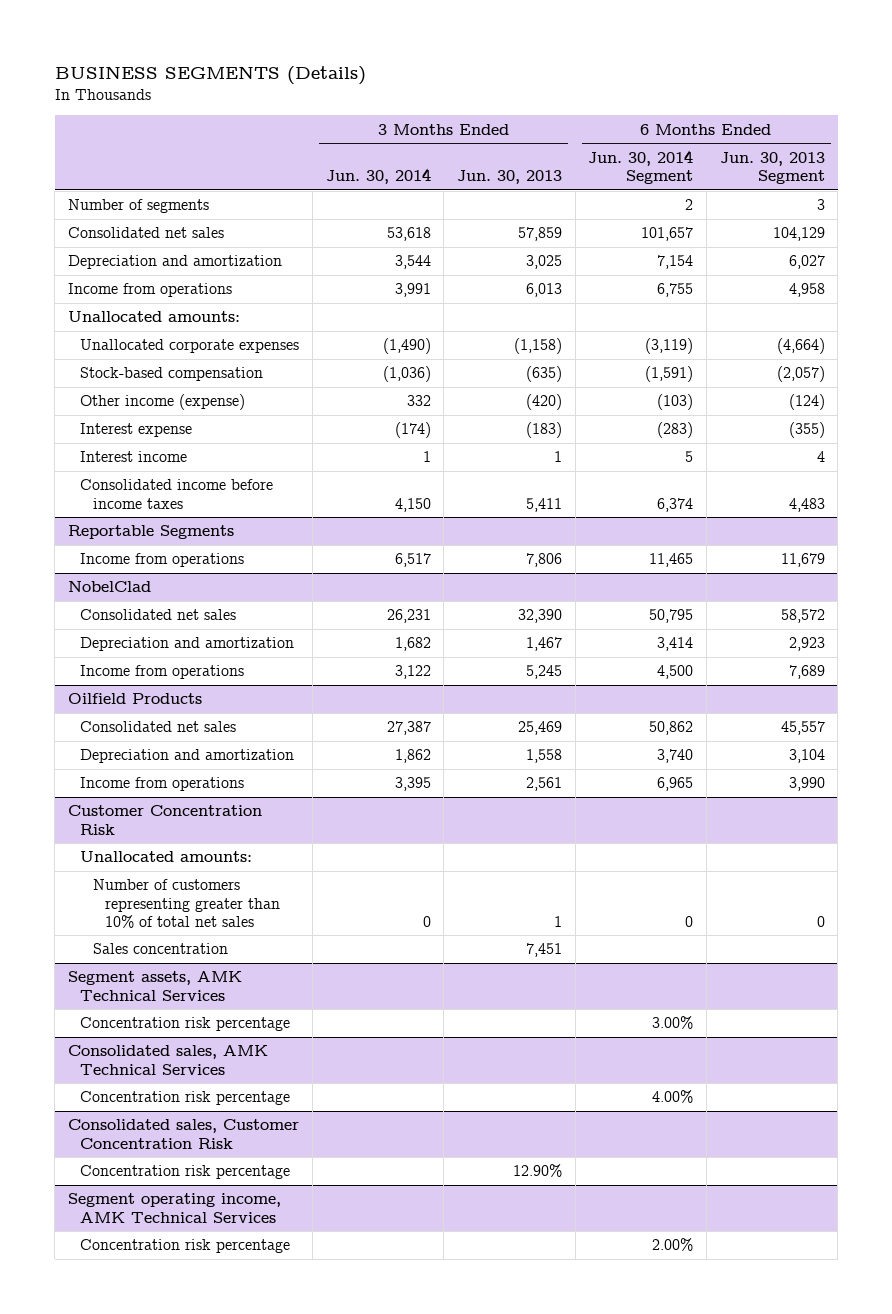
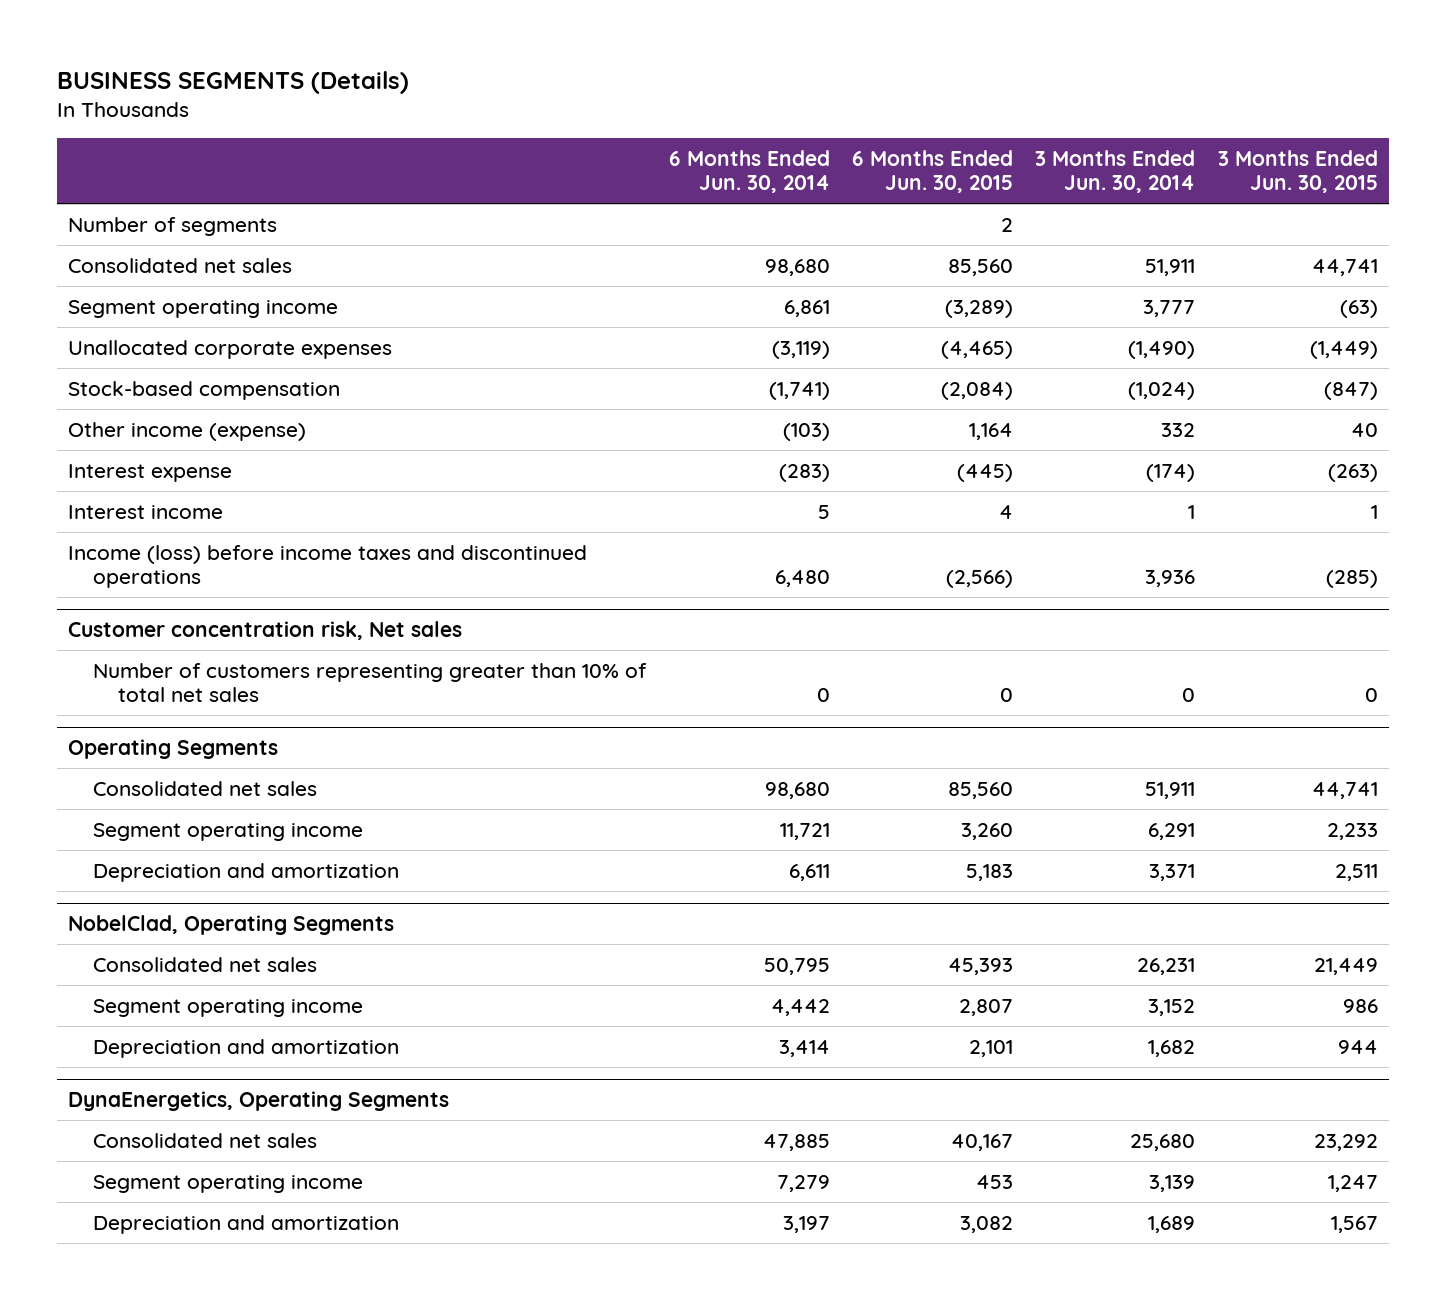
- | 3 Months Ended Jun. 30, 2014 | 3 Months Ended Jun. 30, 2013 | 6 Months Ended Jun. 30, 2014 Segment | 6 Months Ended Jun. 30, 2013 Segment
+ | 6 Months Ended Jun. 30, 2014 | 6 Months Ended Jun. 30, 2015 | 3 Months Ended Jun. 30, 2014 | 3 Months Ended Jun. 30, 2015
- Consolidated net sales | 53,618 | 57,859 | 101,657 | 104,129
- Depreciation and amortization | 3,544 | 3,025 | 7,154 | 6,027
- Income from operations | 3,991 | 6,013 | 6,755 | 4,958
- Unallocated amounts:
+ Consolidated net sales | 98,680 | 85,560 | 51,911 | 44,741
+ Segment operating income | 6,861 | (3,289) | 3,777 | (63)
- Stock-based compensation | (1,036) | (635) | (1,591) | (2,057)
+ Stock-based compensation | (1,741) | (2,084) | (1,024) | (847)
- Consolidated income before income taxes | 4,150 | 5,411 | 6,374 | 4,483
- Reportable Segments
- Income from operations | 6,517 | 7,806 | 11,465 | 11,679
- NobelClad
+ Income (loss) before income taxes and discontinued operations | 6,480 | (2,566) | 3,936 | (285)
+ Customer concentration risk, Net sales
+ Number of customers representing greater than 10% of total net sales | 0 | 0 | 0 | 0
+ Operating Segments
+ Consolidated net sales | 98,680 | 85,560 | 51,911 | 44,741
+ Segment operating income | 11,721 | 3,260 | 6,291 | 2,233
+ Depreciation and amortization | 6,611 | 5,183 | 3,371 | 2,511
+ NobelClad, Operating Segments
+ Segment operating income | 4,442 | 2,807 | 3,152 | 986
- Income from operations | 3,122 | 5,245 | 4,500 | 7,689
- Oilfield Products
- Consolidated net sales | 27,387 | 25,469 | 50,862 | 45,557
- Depreciation and amortization | 1,862 | 1,558 | 3,740 | 3,104
- Income from operations | 3,395 | 2,561 | 6,965 | 3,990
- Customer Concentration Risk
- Unallocated amounts:
- Number of customers representing greater than 10% of total net sales | 0 | 1 | 0 | 0
- Sales concentration | | 7,451 | |
- Segment assets, AMK Technical Services
- Concentration risk percentage | | | 3.00% |
- Consolidated sales, AMK Technical Services
- Concentration risk percentage | | | 4.00% |
- Consolidated sales, Customer Concentration Risk
- Concentration risk percentage | | 12.90% | |
- Segment operating income, AMK Technical Services
- Concentration risk percentage | | | 2.00% |
+ DynaEnergetics, Operating Segments
+ Consolidated net sales | 47,885 | 40,167 | 25,680 | 23,292
+ Segment operating income | 7,279 | 453 | 3,139 | 1,247
+ Depreciation and amortization | 3,197 | 3,082 | 1,689 | 1,567

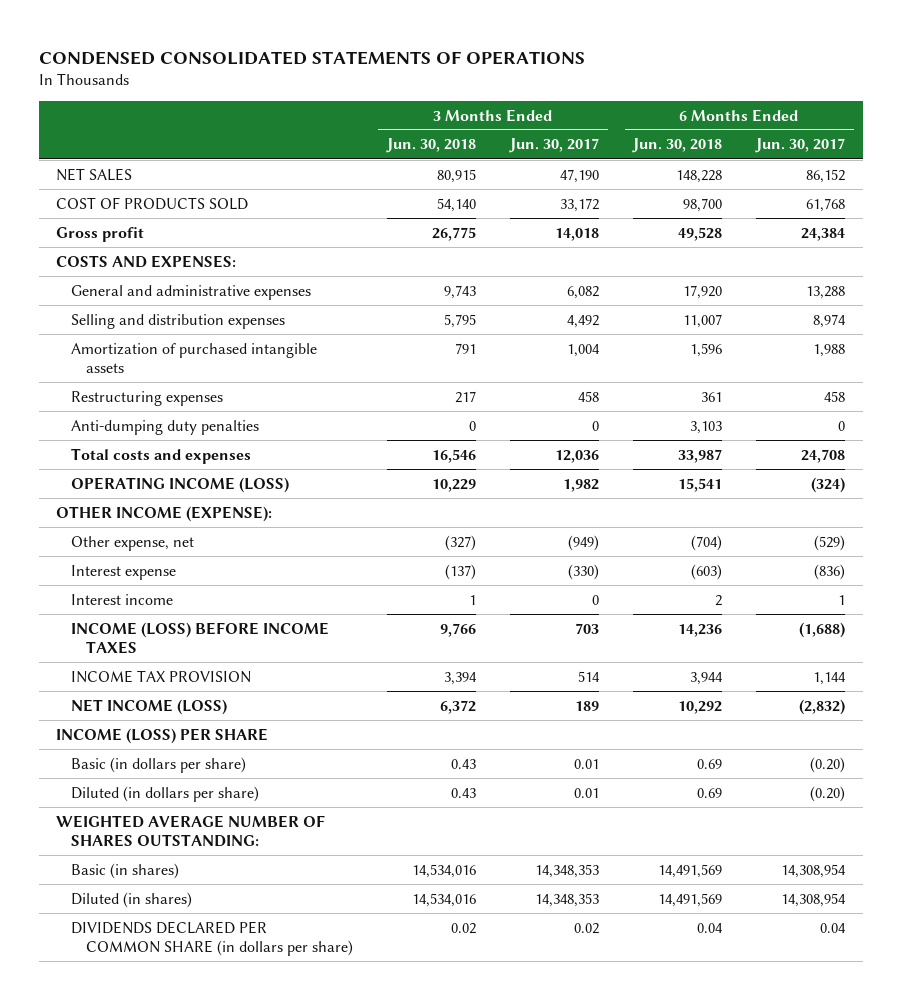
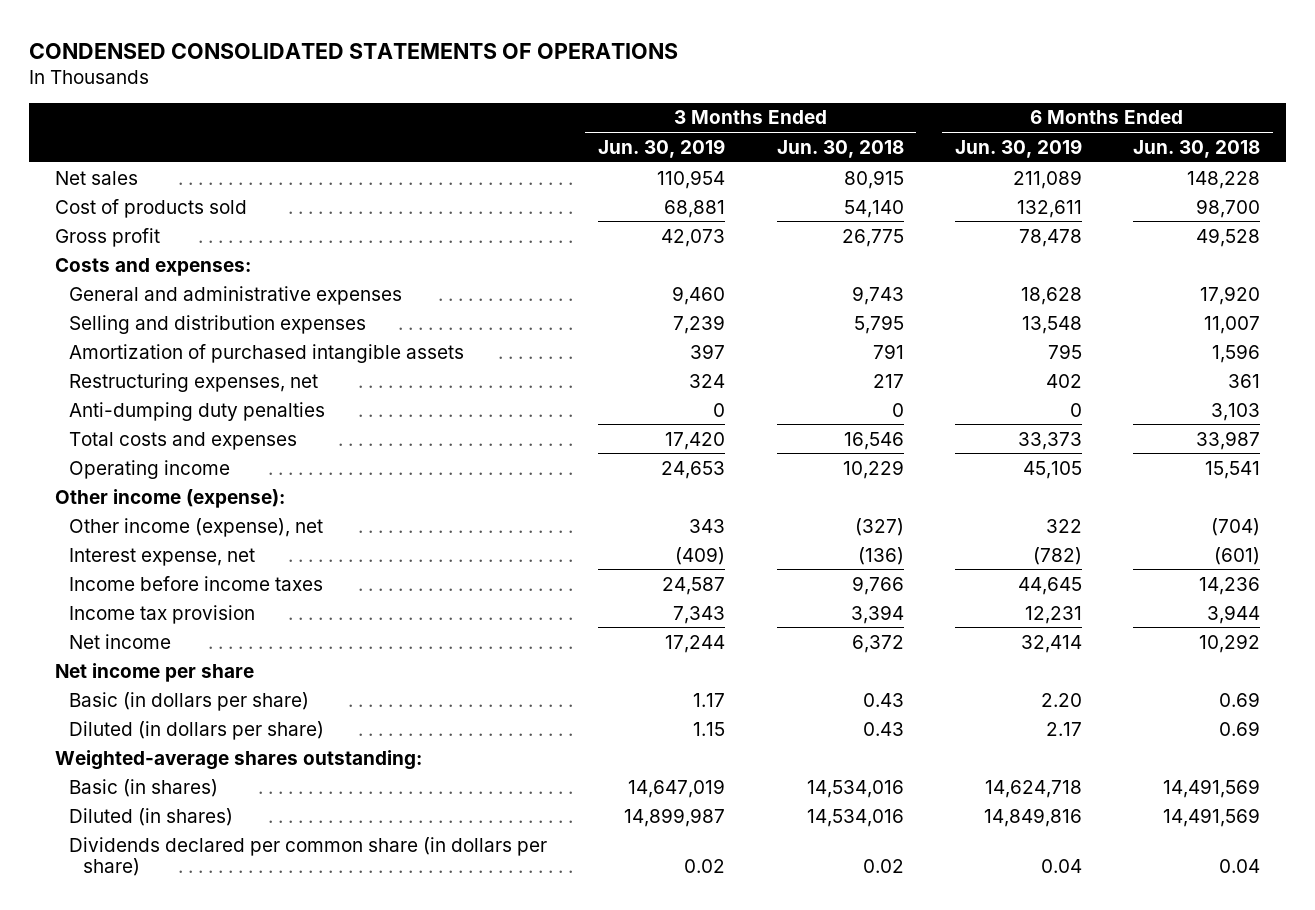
- | 3 Months Ended Jun. 30, 2018 | 3 Months Ended Jun. 30, 2017 | 6 Months Ended Jun. 30, 2018 | 6 Months Ended Jun. 30, 2017
+ | 3 Months Ended Jun. 30, 2019 | 3 Months Ended Jun. 30, 2018 | 6 Months Ended Jun. 30, 2019 | 6 Months Ended Jun. 30, 2018
- NET SALES | 80,915 | 47,190 | 148,228 | 86,152
- COST OF PRODUCTS SOLD | 54,140 | 33,172 | 98,700 | 61,768
+ Net sales | 110,954 | 80,915 | 211,089 | 148,228
+ Cost of products sold | 68,881 | 54,140 | 132,611 | 98,700
- COSTS AND EXPENSES:
+ Costs and expenses:
- Restructuring expenses | 217 | 458 | 361 | 458
+ Restructuring expenses, net | 324 | 217 | 402 | 361
- OPERATING INCOME (LOSS) | 10,229 | 1,982 | 15,541 | (324)
- OTHER INCOME (EXPENSE):
- Other expense, net | (327) | (949) | (704) | (529)
- Interest expense | (137) | (330) | (603) | (836)
- Interest income | 1 | 0 | 2 | 1
- INCOME (LOSS) BEFORE INCOME TAXES | 9,766 | 703 | 14,236 | (1,688)
- INCOME TAX PROVISION | 3,394 | 514 | 3,944 | 1,144
- NET INCOME (LOSS) | 6,372 | 189 | 10,292 | (2,832)
- INCOME (LOSS) PER SHARE
+ Operating income | 24,653 | 10,229 | 45,105 | 15,541
+ Other income (expense):
+ Other income (expense), net | 343 | (327) | 322 | (704)
+ Interest expense, net | (409) | (136) | (782) | (601)
+ Income before income taxes | 24,587 | 9,766 | 44,645 | 14,236
+ Income tax provision | 7,343 | 3,394 | 12,231 | 3,944
+ Net income | 17,244 | 6,372 | 32,414 | 10,292
+ Net income per share
- WEIGHTED AVERAGE NUMBER OF SHARES OUTSTANDING:
+ Weighted-average shares outstanding:
- DIVIDENDS DECLARED PER COMMON SHARE (in dollars per share) | 0.02 | 0.02 | 0.04 | 0.04
+ Dividends declared per common share (in dollars per share) | 0.02 | 0.02 | 0.04 | 0.04

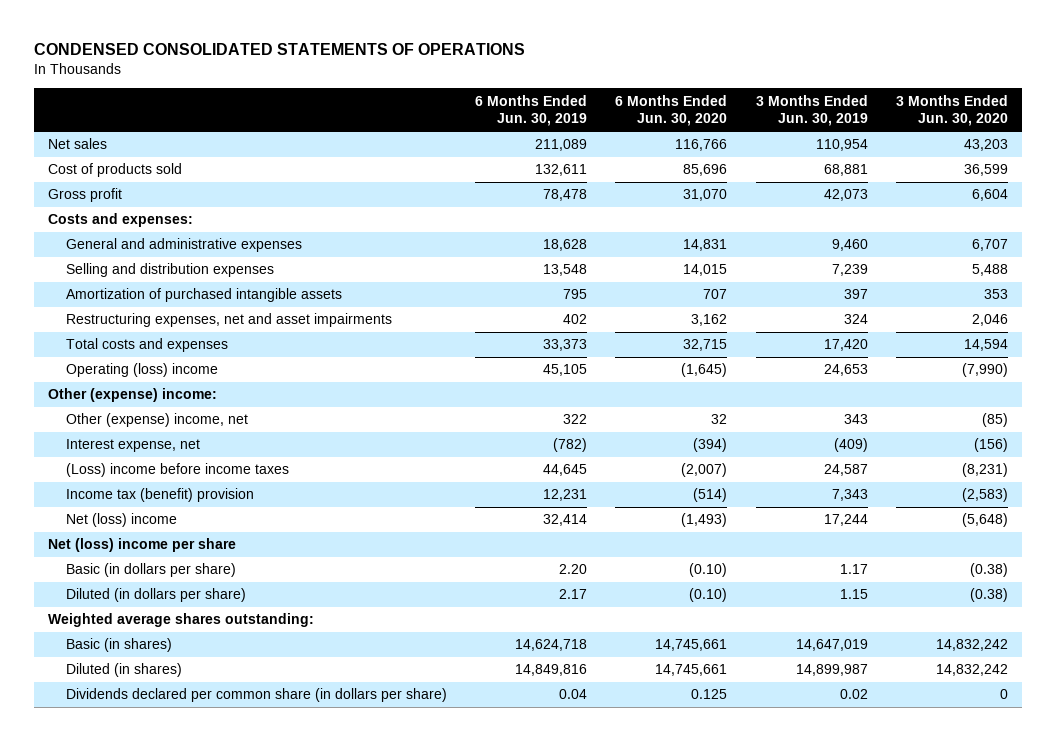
- | 3 Months Ended Jun. 30, 2019 | 3 Months Ended Jun. 30, 2018 | 6 Months Ended Jun. 30, 2019 | 6 Months Ended Jun. 30, 2018
+ | 6 Months Ended Jun. 30, 2019 | 6 Months Ended Jun. 30, 2020 | 3 Months Ended Jun. 30, 2019 | 3 Months Ended Jun. 30, 2020
- Restructuring expenses, net | 324 | 217 | 402 | 361
- Anti-dumping duty penalties | 0 | 0 | 0 | 3,103
+ Restructuring expenses, net and asset impairments | 402 | 3,162 | 324 | 2,046
- Operating income | 24,653 | 10,229 | 45,105 | 15,541
- Other income (expense):
- Other income (expense), net | 343 | (327) | 322 | (704)
+ Operating (loss) income | 45,105 | (1,645) | 24,653 | (7,990)
+ Other (expense) income:
+ Other (expense) income, net | 322 | 32 | 343 | (85)
- Income before income taxes | 24,587 | 9,766 | 44,645 | 14,236
- Income tax provision | 7,343 | 3,394 | 12,231 | 3,944
- Net income | 17,244 | 6,372 | 32,414 | 10,292
- Net income per share
+ (Loss) income before income taxes | 44,645 | (2,007) | 24,587 | (8,231)
+ Income tax (benefit) provision | 12,231 | (514) | 7,343 | (2,583)
+ Net (loss) income | 32,414 | (1,493) | 17,244 | (5,648)
+ Net (loss) income per share
- Weighted-average shares outstanding:
+ Weighted average shares outstanding:

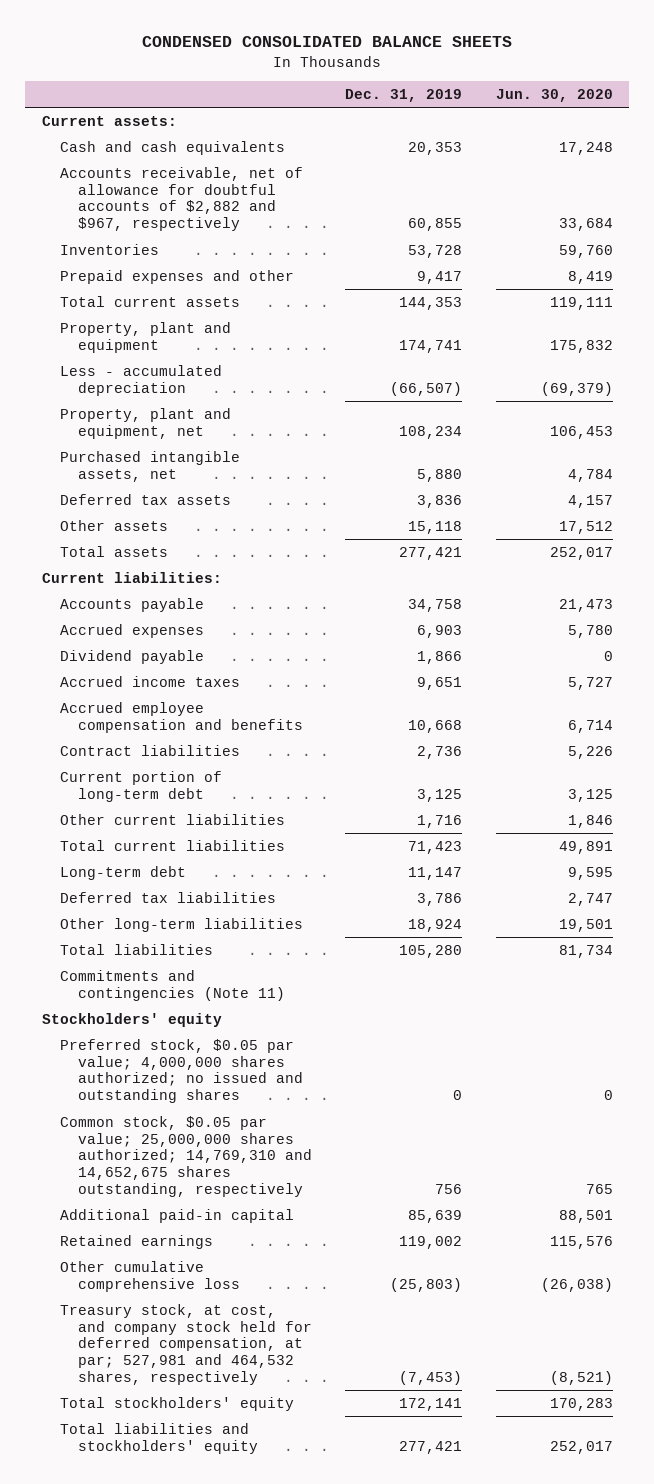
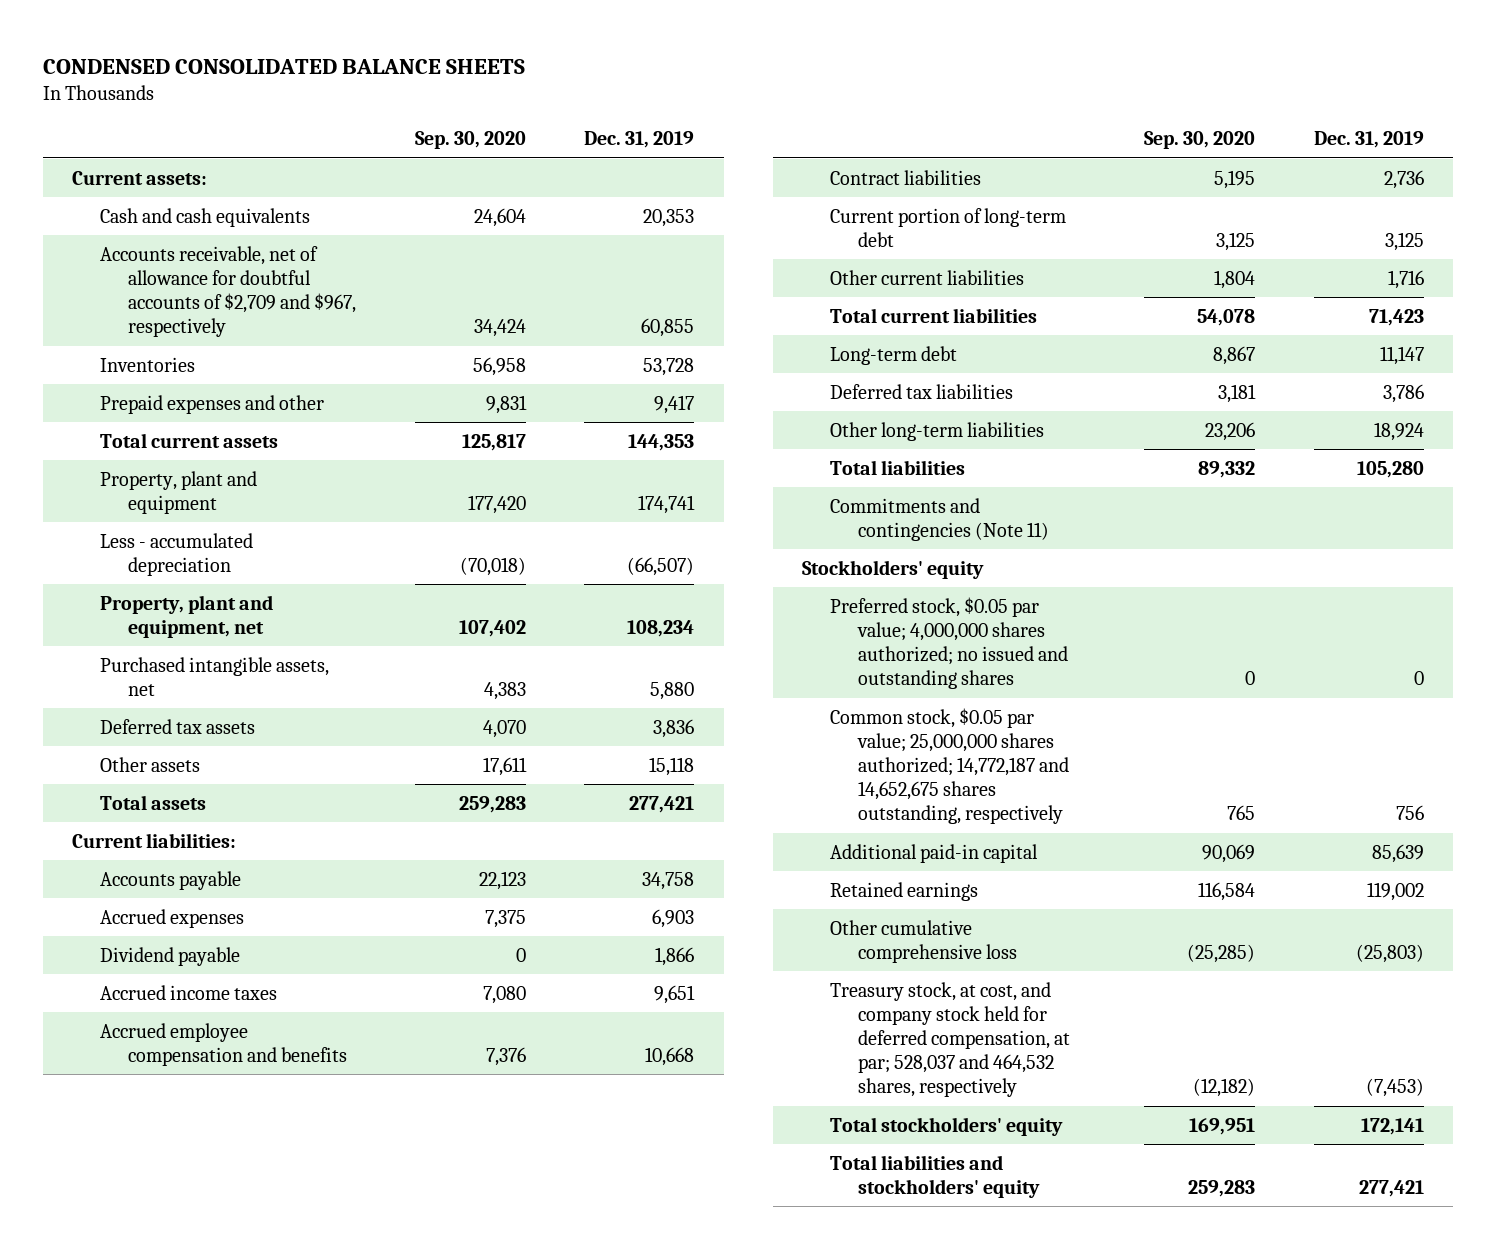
- | Dec. 31, 2019 | Jun. 30, 2020
+ | Sep. 30, 2020 | Dec. 31, 2019
- Accounts receivable, net of allowance for doubtful accounts of $2,882 and $967, respectively | 60,855 | 33,684
+ Accounts receivable, net of allowance for doubtful accounts of $2,709 and $967, respectively | 34,424 | 60,855
- Common stock, $0.05 par value; 25,000,000 shares authorized; 14,769,310 and 14,652,675 shares outstanding, respectively | 756 | 765
+ Common stock, $0.05 par value; 25,000,000 shares authorized; 14,772,187 and 14,652,675 shares outstanding, respectively | 765 | 756
- Treasury stock, at cost, and company stock held for deferred compensation, at par; 527,981 and 464,532 shares, respectively | (7,453) | (8,521)
+ Treasury stock, at cost, and company stock held for deferred compensation, at par; 528,037 and 464,532 shares, respectively | (12,182) | (7,453)

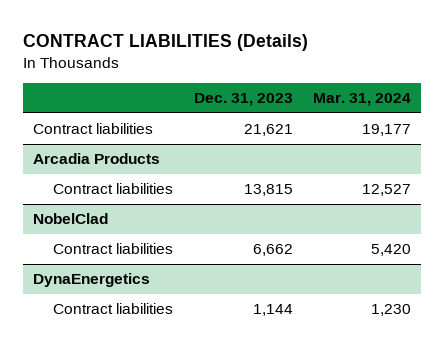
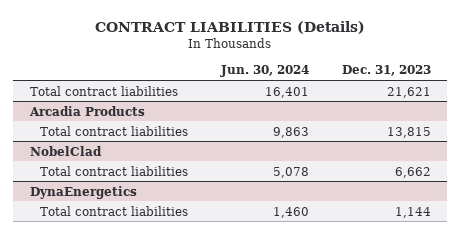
- | Dec. 31, 2023 | Mar. 31, 2024
+ | Jun. 30, 2024 | Dec. 31, 2023
- Contract liabilities | 21,621 | 19,177
+ Total contract liabilities | 16,401 | 21,621
@ Arcadia Products
- Contract liabilities | 13,815 | 12,527
+ Total contract liabilities | 9,863 | 13,815
@ NobelClad
- Contract liabilities | 6,662 | 5,420
+ Total contract liabilities | 5,078 | 6,662
@ DynaEnergetics
- Contract liabilities | 1,144 | 1,230
+ Total contract liabilities | 1,460 | 1,144

